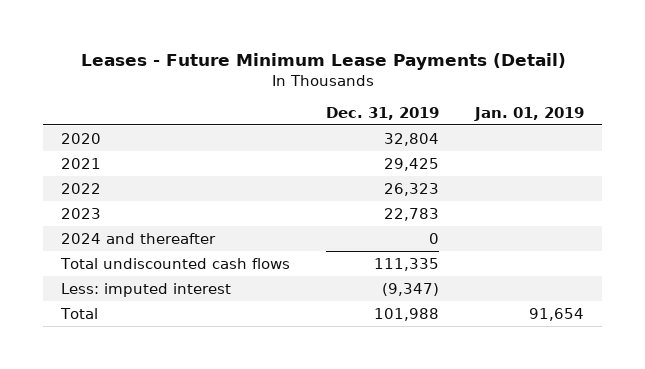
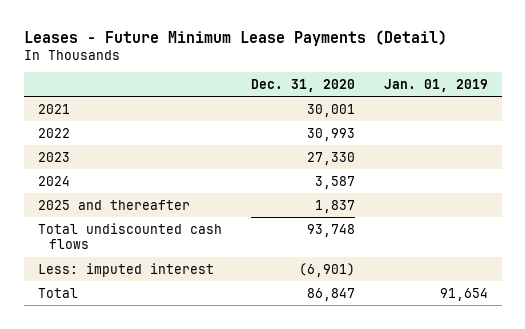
- | Dec. 31, 2019 | Jan. 01, 2019
+ | Dec. 31, 2020 | Jan. 01, 2019
- 2020 | 32,804 |
- 2024 and thereafter | 0 |
+ 2024 | 3,587 |
+ 2025 and thereafter | 1,837 |

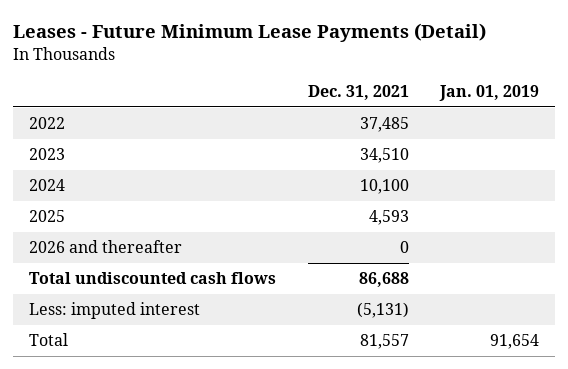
- | Dec. 31, 2020 | Jan. 01, 2019
+ | Dec. 31, 2021 | Jan. 01, 2019
- 2021 | 30,001 |
- 2025 and thereafter | 1,837 |
+ 2025 | 4,593 |
+ 2026 and thereafter | 0 |

